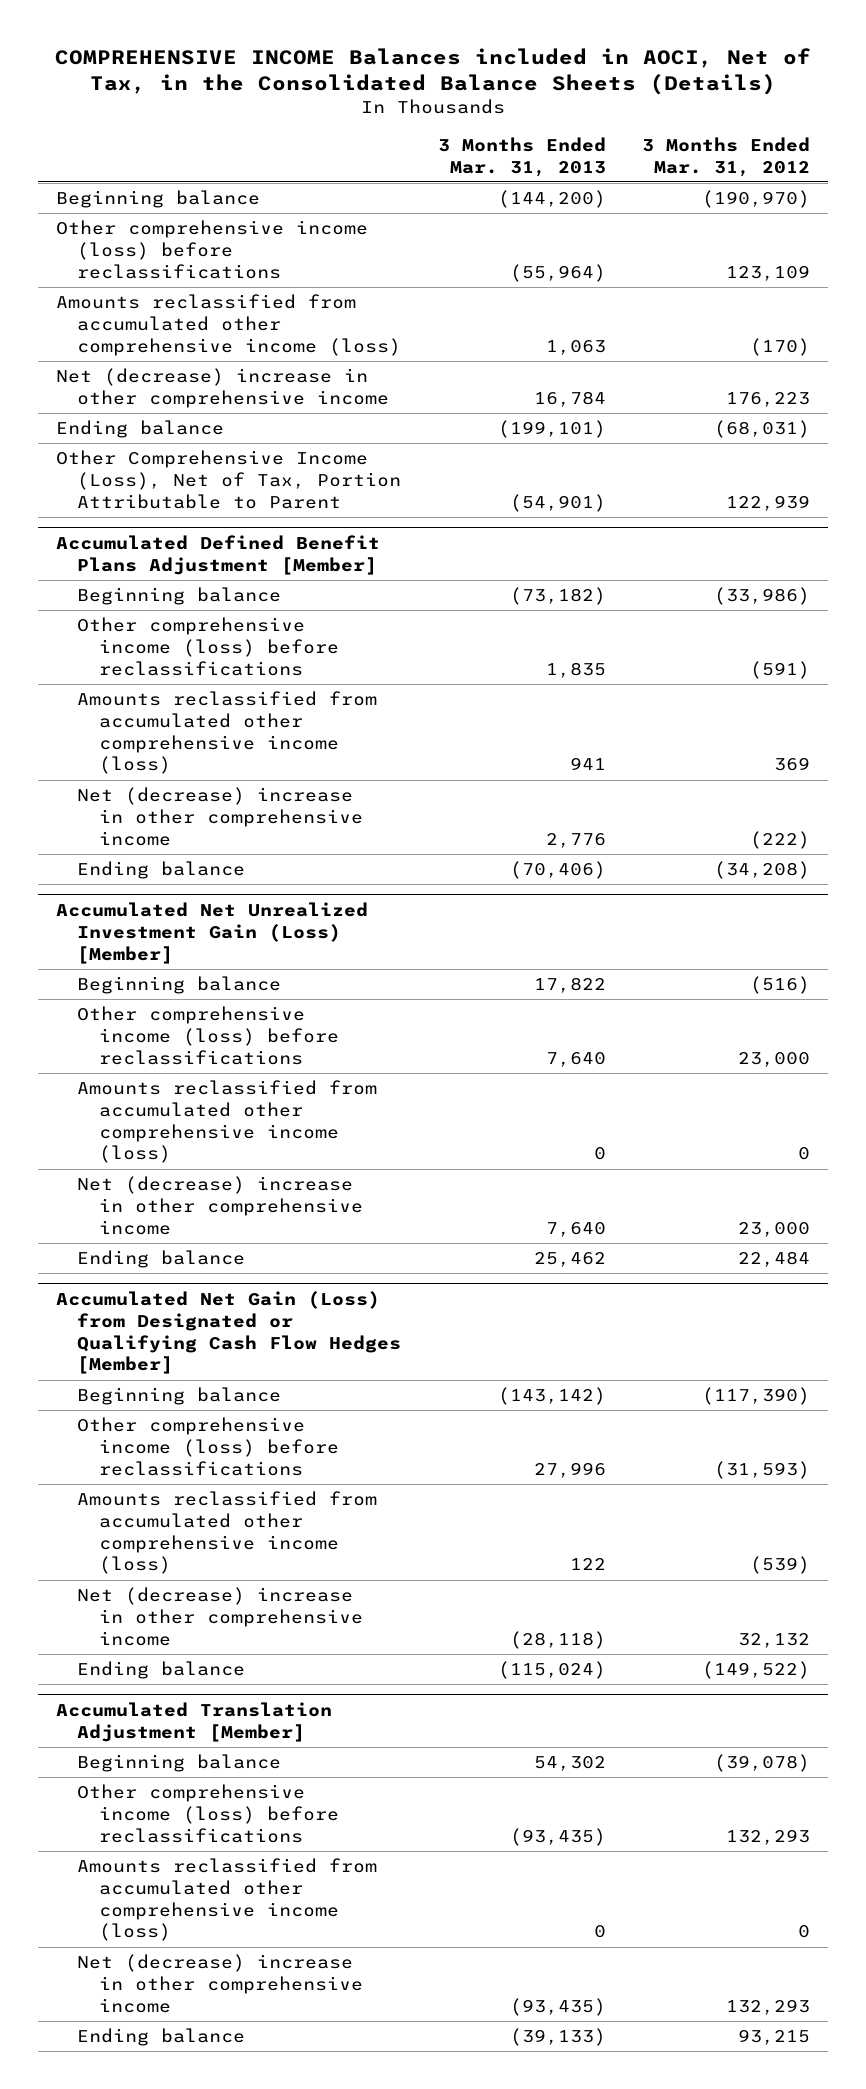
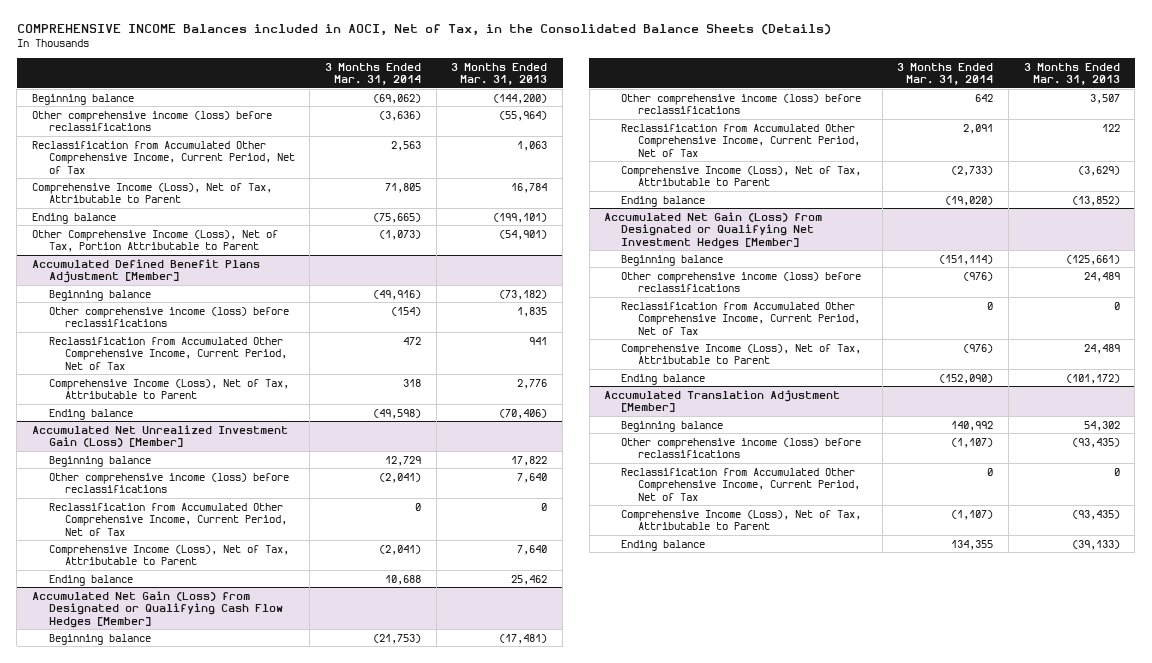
- | 3 Months Ended Mar. 31, 2013 | 3 Months Ended Mar. 31, 2012
+ | 3 Months Ended Mar. 31, 2014 | 3 Months Ended Mar. 31, 2013
- Amounts reclassified from accumulated other comprehensive income (loss) | 1,063 | (170)
- Net (decrease) increase in other comprehensive income | 16,784 | 176,223
+ Reclassification from Accumulated Other Comprehensive Income, Current Period, Net of Tax | 2,563 | 1,063
+ Comprehensive Income (Loss), Net of Tax, Attributable to Parent | 71,805 | 16,784
@ Accumulated Defined Benefit Plans Adjustment [Member]
- Amounts reclassified from accumulated other comprehensive income (loss) | 941 | 369
- Net (decrease) increase in other comprehensive income | 2,776 | (222)
+ Reclassification from Accumulated Other Comprehensive Income, Current Period, Net of Tax | 472 | 941
+ Comprehensive Income (Loss), Net of Tax, Attributable to Parent | 318 | 2,776
@ Accumulated Net Unrealized Investment Gain (Loss) [Member]
- Amounts reclassified from accumulated other comprehensive income (loss) | 0 | 0
- Net (decrease) increase in other comprehensive income | 7,640 | 23,000
+ Reclassification from Accumulated Other Comprehensive Income, Current Period, Net of Tax | 0 | 0
+ Comprehensive Income (Loss), Net of Tax, Attributable to Parent | (2,041) | 7,640
@ Accumulated Net Gain (Loss) from Designated or Qualifying Cash Flow Hedges [Member]
- Beginning balance | (143,142) | (117,390)
- Other comprehensive income (loss) before reclassifications | 27,996 | (31,593)
- Amounts reclassified from accumulated other comprehensive income (loss) | 122 | (539)
- Net (decrease) increase in other comprehensive income | (28,118) | 32,132
- Ending balance | (115,024) | (149,522)
+ Beginning balance | (21,753) | (17,481)
+ Other comprehensive income (loss) before reclassifications | 642 | 3,507
+ Reclassification from Accumulated Other Comprehensive Income, Current Period, Net of Tax | 2,091 | 122
+ Comprehensive Income (Loss), Net of Tax, Attributable to Parent | (2,733) | (3,629)
+ Ending balance | (19,020) | (13,852)
+ Accumulated Net Gain (Loss) from Designated or Qualifying Net Investment Hedges [Member]
+ Beginning balance | (151,114) | (125,661)
+ Other comprehensive income (loss) before reclassifications | (976) | 24,489
+ Reclassification from Accumulated Other Comprehensive Income, Current Period, Net of Tax | 0 | 0
+ Comprehensive Income (Loss), Net of Tax, Attributable to Parent | (976) | 24,489
+ Ending balance | (152,090) | (101,172)
@ Accumulated Translation Adjustment [Member]
- Amounts reclassified from accumulated other comprehensive income (loss) | 0 | 0
- Net (decrease) increase in other comprehensive income | (93,435) | 132,293
+ Reclassification from Accumulated Other Comprehensive Income, Current Period, Net of Tax | 0 | 0
+ Comprehensive Income (Loss), Net of Tax, Attributable to Parent | (1,107) | (93,435)

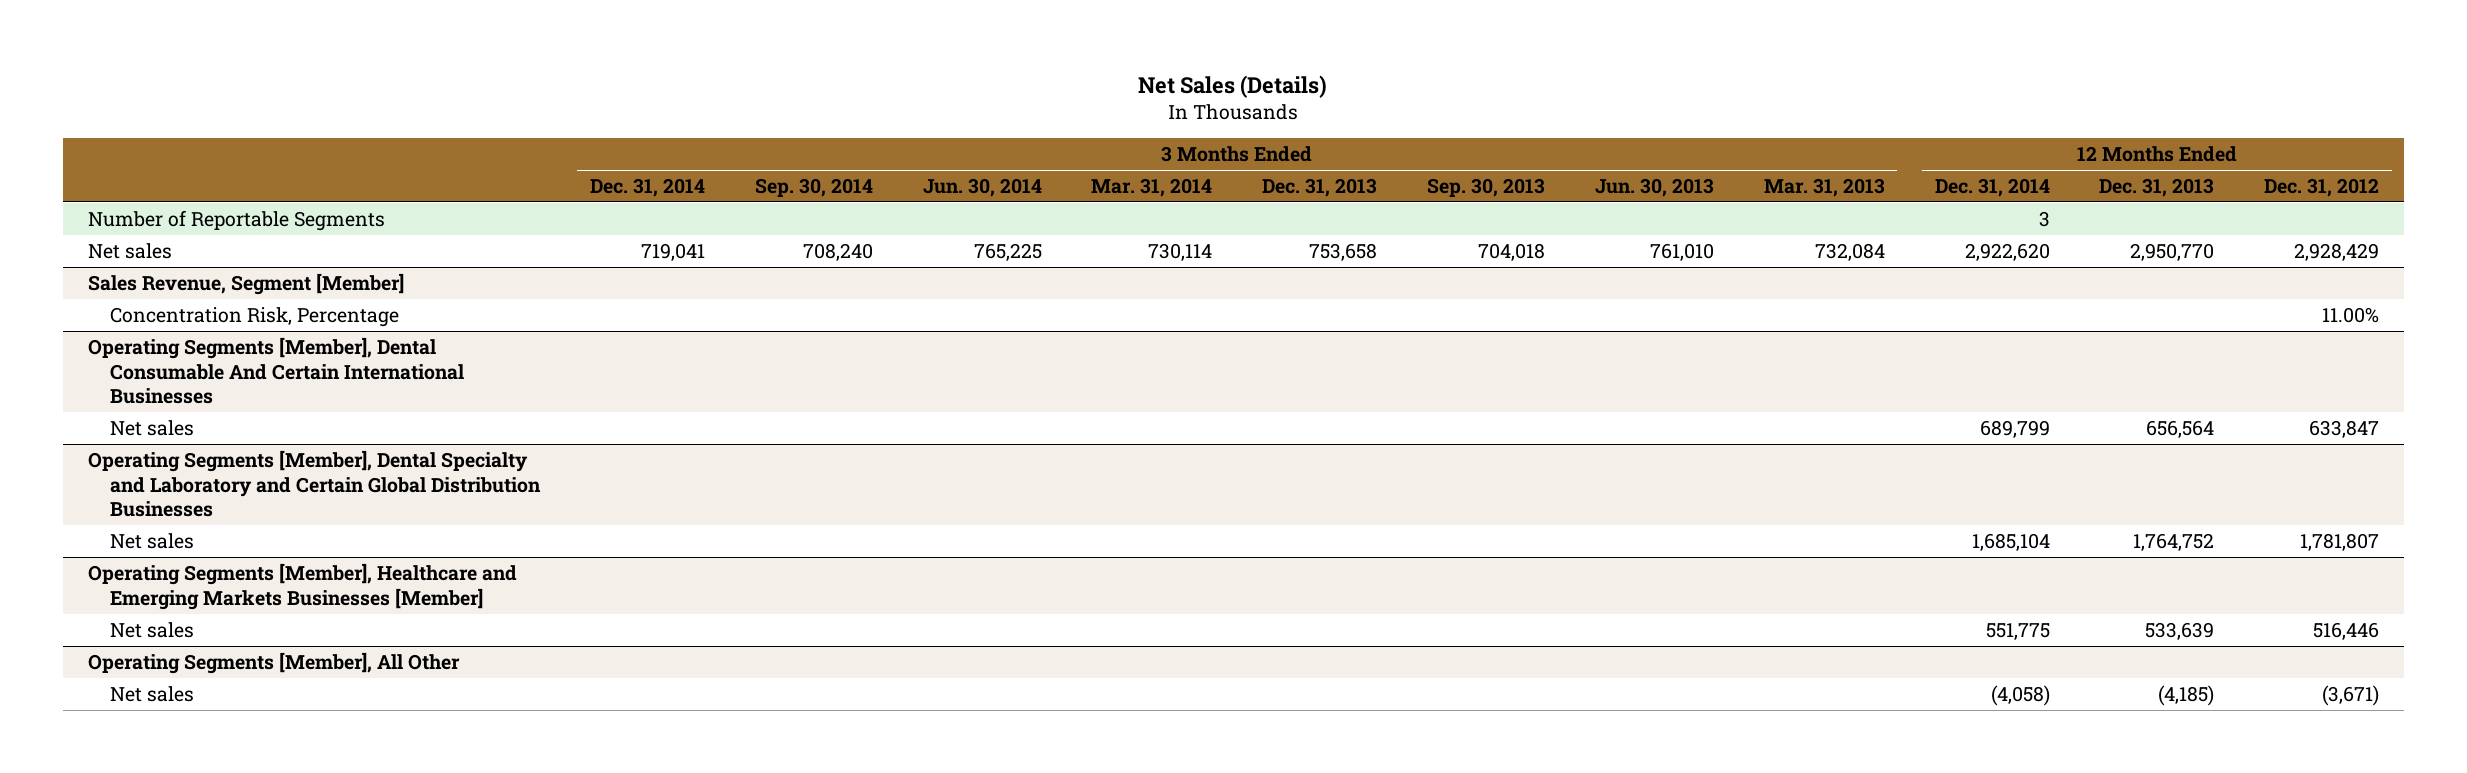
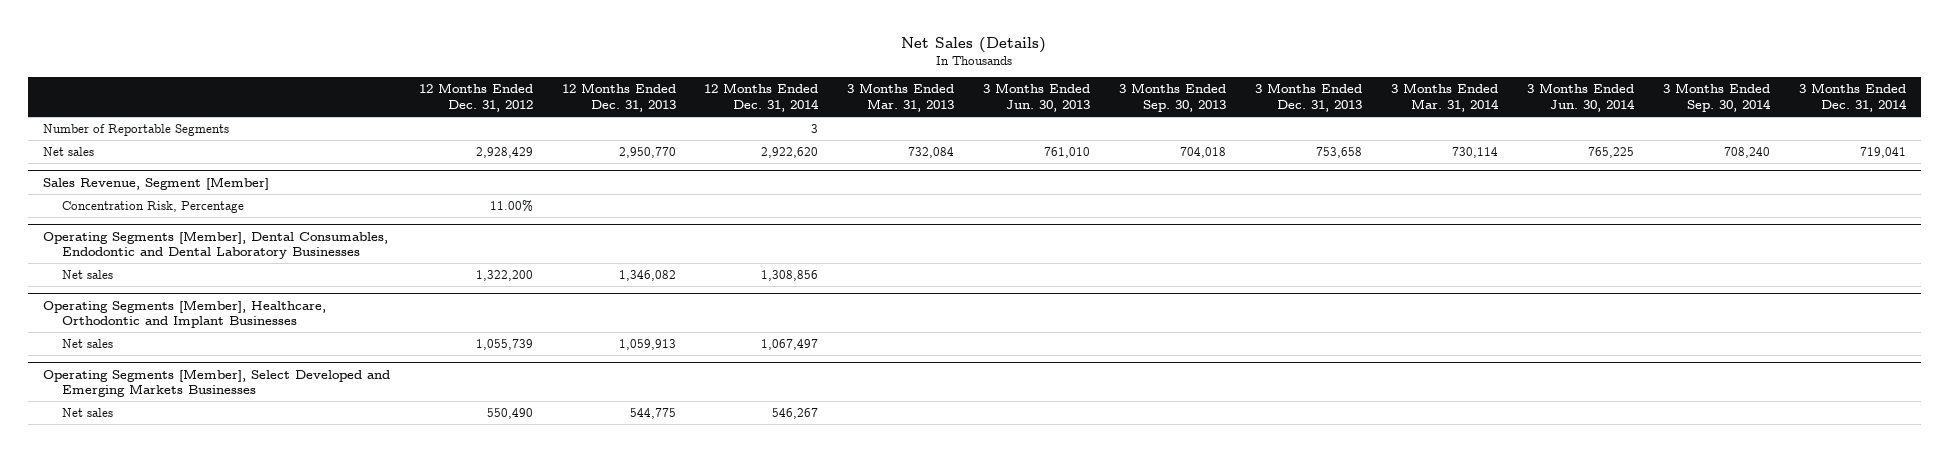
- | 3 Months Ended Dec. 31, 2014 | 3 Months Ended Sep. 30, 2014 | 3 Months Ended Jun. 30, 2014 | 3 Months Ended Mar. 31, 2014 | 3 Months Ended Dec. 31, 2013 | 3 Months Ended Sep. 30, 2013 | 3 Months Ended Jun. 30, 2013 | 3 Months Ended Mar. 31, 2013 | 12 Months Ended Dec. 31, 2014 | 12 Months Ended Dec. 31, 2013 | 12 Months Ended Dec. 31, 2012
+ | 12 Months Ended Dec. 31, 2012 | 12 Months Ended Dec. 31, 2013 | 12 Months Ended Dec. 31, 2014 | 3 Months Ended Mar. 31, 2013 | 3 Months Ended Jun. 30, 2013 | 3 Months Ended Sep. 30, 2013 | 3 Months Ended Dec. 31, 2013 | 3 Months Ended Mar. 31, 2014 | 3 Months Ended Jun. 30, 2014 | 3 Months Ended Sep. 30, 2014 | 3 Months Ended Dec. 31, 2014
- Operating Segments [Member], Dental Consumable And Certain International Businesses
- Net sales | | | | | | | | | 689,799 | 656,564 | 633,847
- Operating Segments [Member], Dental Specialty and Laboratory and Certain Global Distribution Businesses
- Net sales | | | | | | | | | 1,685,104 | 1,764,752 | 1,781,807
- Operating Segments [Member], Healthcare and Emerging Markets Businesses [Member]
- Net sales | | | | | | | | | 551,775 | 533,639 | 516,446
- Operating Segments [Member], All Other
- Net sales | | | | | | | | | (4,058) | (4,185) | (3,671)
+ Operating Segments [Member], Dental Consumables, Endodontic and Dental Laboratory Businesses
+ Net sales | 1,322,200 | 1,346,082 | 1,308,856 | | | | | | | |
+ Operating Segments [Member], Healthcare, Orthodontic and Implant Businesses
+ Net sales | 1,055,739 | 1,059,913 | 1,067,497 | | | | | | | |
+ Operating Segments [Member], Select Developed and Emerging Markets Businesses
+ Net sales | 550,490 | 544,775 | 546,267 | | | | | | | |

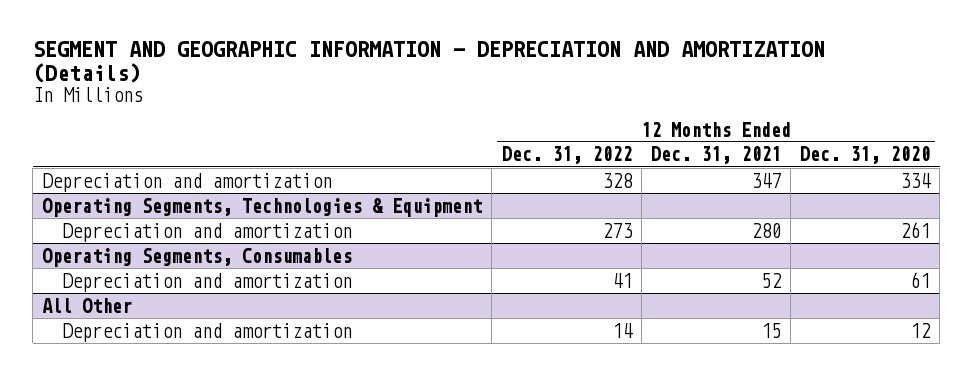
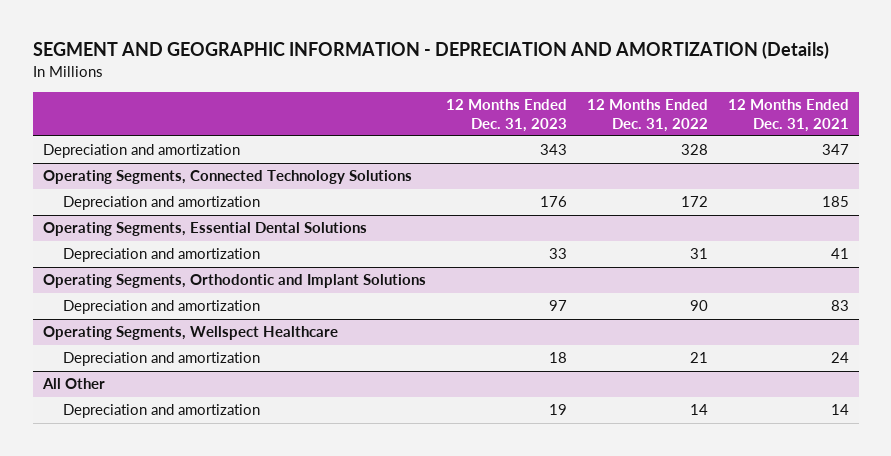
- | 12 Months Ended Dec. 31, 2022 | 12 Months Ended Dec. 31, 2021 | 12 Months Ended Dec. 31, 2020
+ | 12 Months Ended Dec. 31, 2023 | 12 Months Ended Dec. 31, 2022 | 12 Months Ended Dec. 31, 2021
- Operating Segments, Technologies & Equipment
- Depreciation and amortization | 273 | 280 | 261
- Operating Segments, Consumables
- Depreciation and amortization | 41 | 52 | 61
+ Operating Segments, Connected Technology Solutions
+ Depreciation and amortization | 176 | 172 | 185
+ Operating Segments, Essential Dental Solutions
+ Depreciation and amortization | 33 | 31 | 41
+ Operating Segments, Orthodontic and Implant Solutions
+ Depreciation and amortization | 97 | 90 | 83
+ Operating Segments, Wellspect Healthcare
+ Depreciation and amortization | 18 | 21 | 24
@ All Other
- Depreciation and amortization | 14 | 15 | 12
+ Depreciation and amortization | 19 | 14 | 14

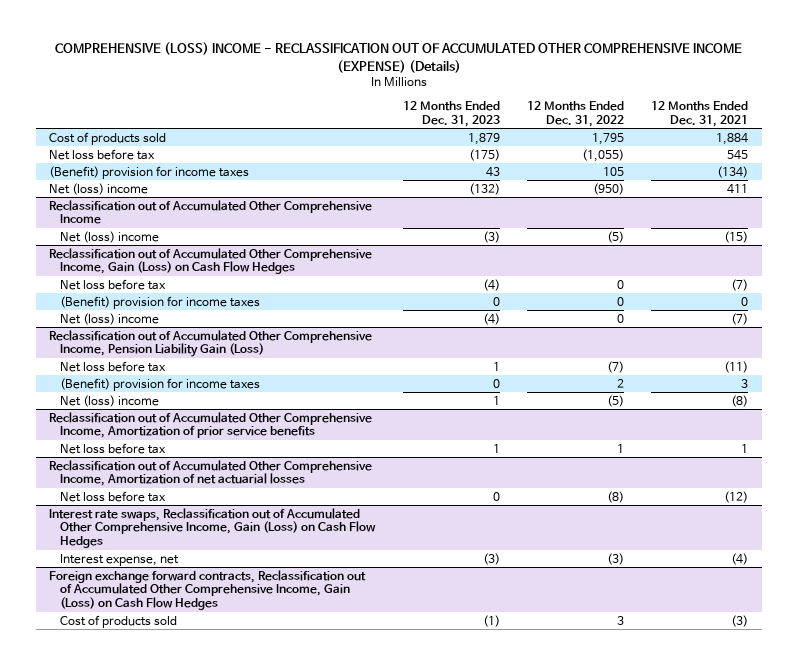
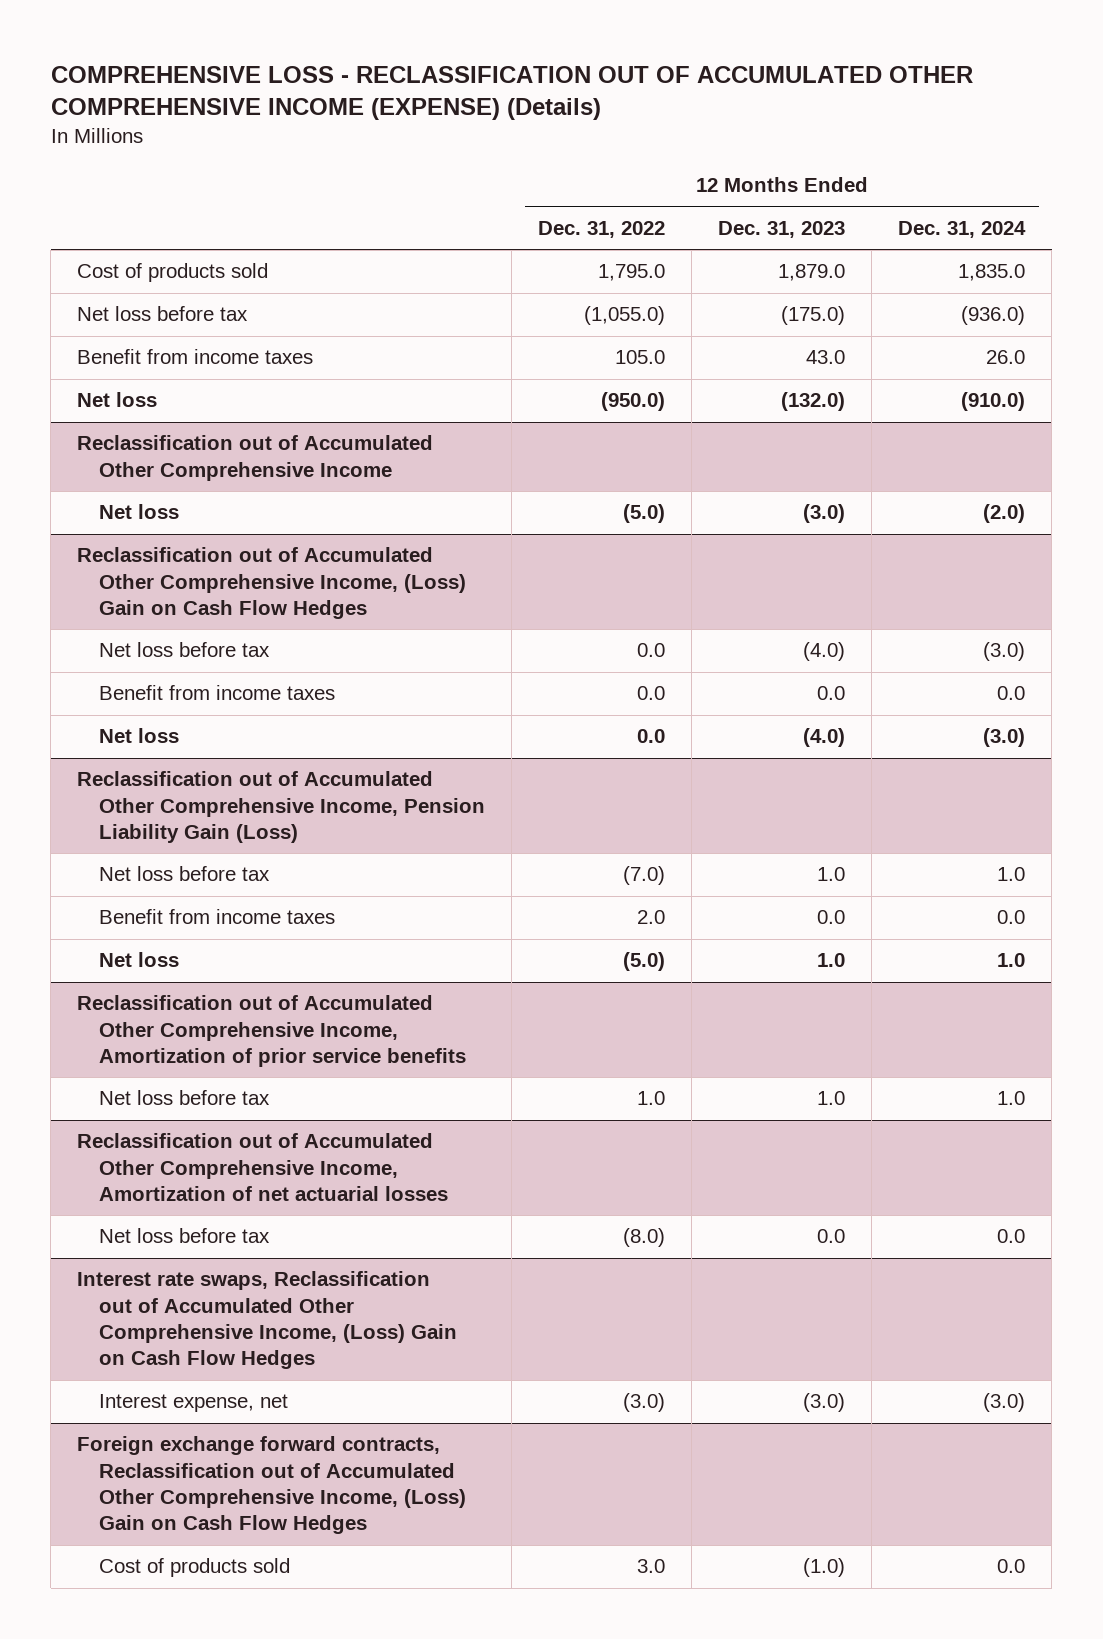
- COMPREHENSIVE (LOSS) INCOME - RECLASSIFICATION OUT OF ACCUMULATED OTHER COMPREHENSIVE INCOME (EXPENSE) (Details)
+ COMPREHENSIVE LOSS - RECLASSIFICATION OUT OF ACCUMULATED OTHER COMPREHENSIVE INCOME (EXPENSE) (Details)
- | 12 Months Ended Dec. 31, 2023 | 12 Months Ended Dec. 31, 2022 | 12 Months Ended Dec. 31, 2021
+ | 12 Months Ended Dec. 31, 2022 | 12 Months Ended Dec. 31, 2023 | 12 Months Ended Dec. 31, 2024
- Cost of products sold | 1,879 | 1,795 | 1,884
- Net loss before tax | (175) | (1,055) | 545
- (Benefit) provision for income taxes | 43 | 105 | (134)
- Net (loss) income | (132) | (950) | 411
+ Cost of products sold | 1,795.0 | 1,879.0 | 1,835.0
+ Net loss before tax | (1,055.0) | (175.0) | (936.0)
+ Benefit from income taxes | 105.0 | 43.0 | 26.0
+ Net loss | (950.0) | (132.0) | (910.0)
@ Reclassification out of Accumulated Other Comprehensive Income
- Net (loss) income | (3) | (5) | (15)
- Reclassification out of Accumulated Other Comprehensive Income, Gain (Loss) on Cash Flow Hedges
- Net loss before tax | (4) | 0 | (7)
- (Benefit) provision for income taxes | 0 | 0 | 0
- Net (loss) income | (4) | 0 | (7)
@ Reclassification out of Accumulated Other Comprehensive Income
+ Net loss | (5.0) | (3.0) | (2.0)
+ Reclassification out of Accumulated Other Comprehensive Income, (Loss) Gain on Cash Flow Hedges
+ Net loss before tax | 0.0 | (4.0) | (3.0)
+ Benefit from income taxes | 0.0 | 0.0 | 0.0
+ Net loss | 0.0 | (4.0) | (3.0)
@ Reclassification out of Accumulated Other Comprehensive Income, Pension Liability Gain (Loss)
- Net loss before tax | 1 | (7) | (11)
- (Benefit) provision for income taxes | 0 | 2 | 3
- Net (loss) income | 1 | (5) | (8)
+ Net loss before tax | (7.0) | 1.0 | 1.0
+ Benefit from income taxes | 2.0 | 0.0 | 0.0
+ Net loss | (5.0) | 1.0 | 1.0
@ Reclassification out of Accumulated Other Comprehensive Income, Amortization of prior service benefits
- Net loss before tax | 1 | 1 | 1
+ Net loss before tax | 1.0 | 1.0 | 1.0
@ Reclassification out of Accumulated Other Comprehensive Income, Amortization of net actuarial losses
- Net loss before tax | 0 | (8) | (12)
- Interest rate swaps, Reclassification out of Accumulated Other Comprehensive Income, Gain (Loss) on Cash Flow Hedges
- Interest expense, net | (3) | (3) | (4)
- Foreign exchange forward contracts, Reclassification out of Accumulated Other Comprehensive Income, Gain (Loss) on Cash Flow Hedges
- Cost of products sold | (1) | 3 | (3)
@ Reclassification out of Accumulated Other Comprehensive Income, Amortization of net actuarial losses
+ Net loss before tax | (8.0) | 0.0 | 0.0
+ Interest rate swaps, Reclassification out of Accumulated Other Comprehensive Income, (Loss) Gain on Cash Flow Hedges
+ Interest expense, net | (3.0) | (3.0) | (3.0)
+ Foreign exchange forward contracts, Reclassification out of Accumulated Other Comprehensive Income, (Loss) Gain on Cash Flow Hedges
+ Cost of products sold | 3.0 | (1.0) | 0.0

